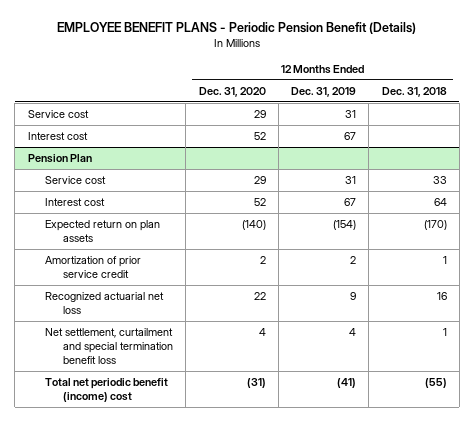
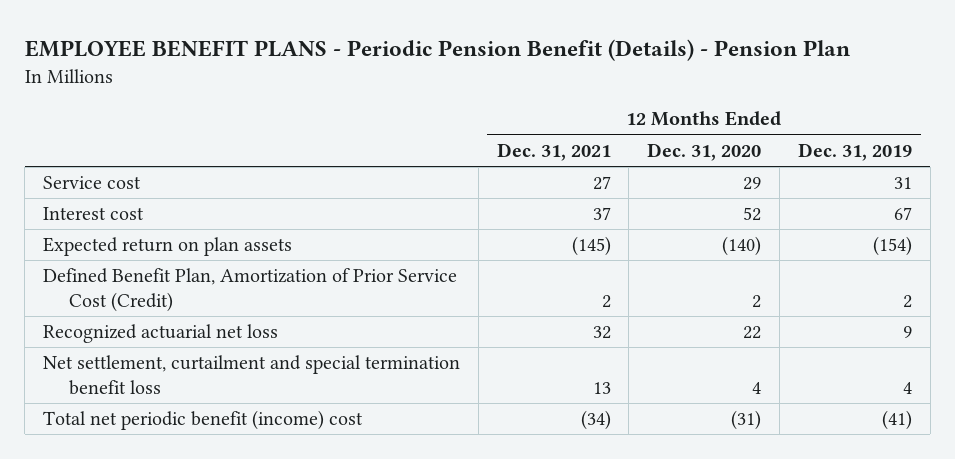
- EMPLOYEE BENEFIT PLANS - Periodic Pension Benefit (Details)
+ EMPLOYEE BENEFIT PLANS - Periodic Pension Benefit (Details) - Pension Plan
- | 12 Months Ended Dec. 31, 2020 | 12 Months Ended Dec. 31, 2019 | 12 Months Ended Dec. 31, 2018
+ | 12 Months Ended Dec. 31, 2021 | 12 Months Ended Dec. 31, 2020 | 12 Months Ended Dec. 31, 2019
- Pension Plan
- Service cost | 29 | 31 | 33
- Interest cost | 52 | 67 | 64
- Amortization of prior service credit | 2 | 2 | 1
+ Defined Benefit Plan, Amortization of Prior Service Cost (Credit) | 2 | 2 | 2

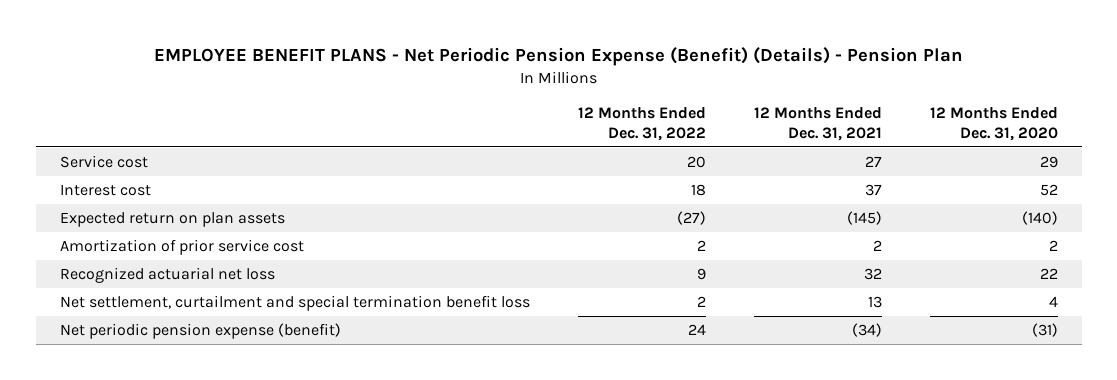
- EMPLOYEE BENEFIT PLANS - Periodic Pension Benefit (Details) - Pension Plan
+ EMPLOYEE BENEFIT PLANS - Net Periodic Pension Expense (Benefit) (Details) - Pension Plan
- | 12 Months Ended Dec. 31, 2021 | 12 Months Ended Dec. 31, 2020 | 12 Months Ended Dec. 31, 2019
+ | 12 Months Ended Dec. 31, 2022 | 12 Months Ended Dec. 31, 2021 | 12 Months Ended Dec. 31, 2020
- Defined Benefit Plan, Amortization of Prior Service Cost (Credit) | 2 | 2 | 2
+ Amortization of prior service cost | 2 | 2 | 2
- Total net periodic benefit (income) cost | (34) | (31) | (41)
+ Net periodic pension expense (benefit) | 24 | (34) | (31)

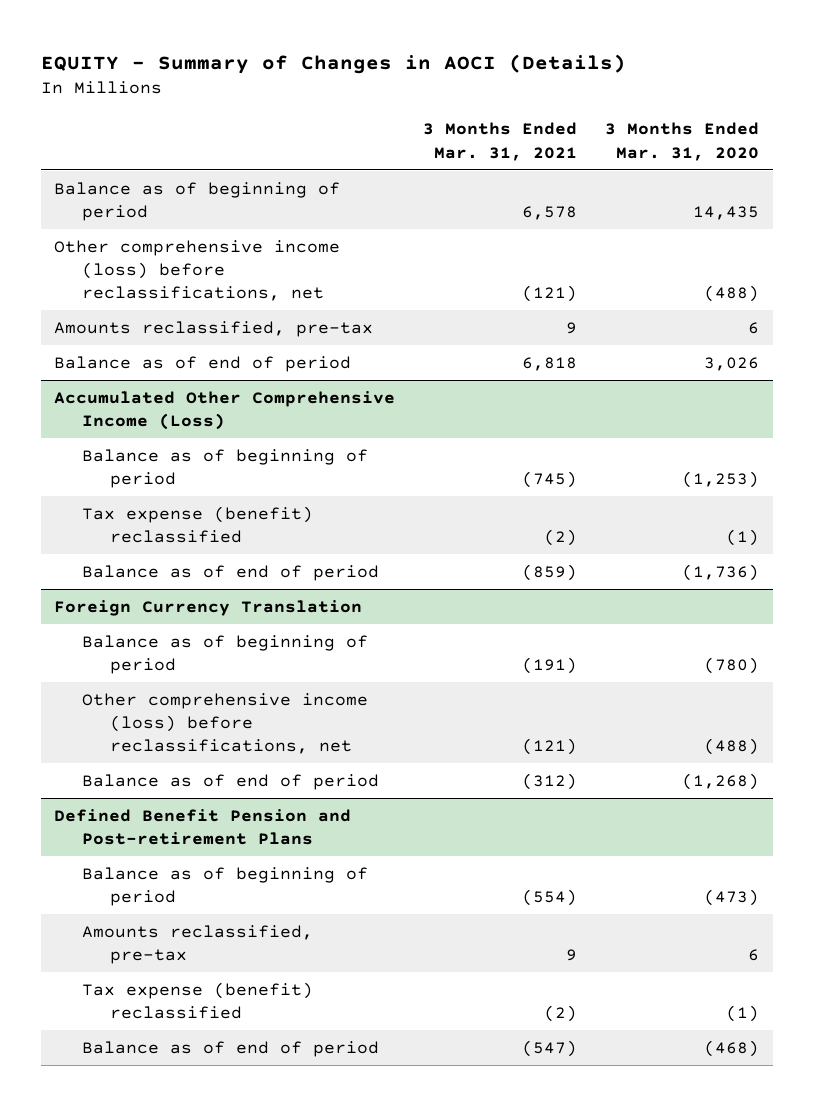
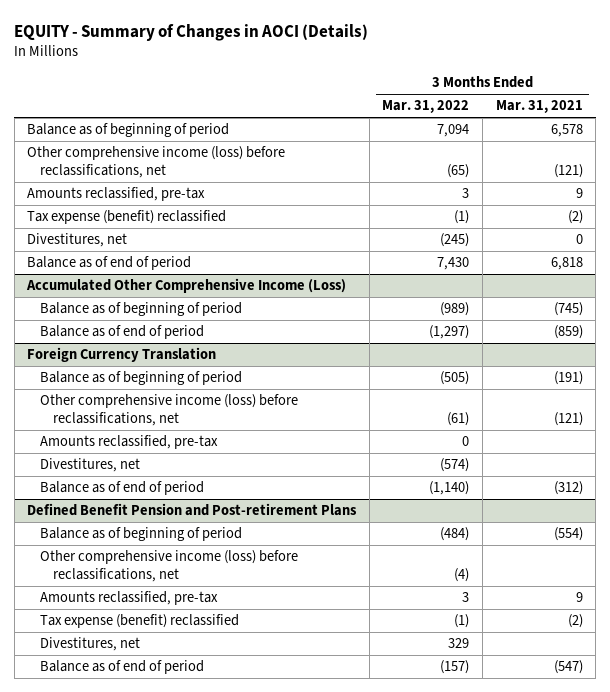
- | 3 Months Ended Mar. 31, 2021 | 3 Months Ended Mar. 31, 2020
+ | 3 Months Ended Mar. 31, 2022 | 3 Months Ended Mar. 31, 2021
+ Tax expense (benefit) reclassified | (1) | (2)
+ Divestitures, net | (245) | 0
@ Accumulated Other Comprehensive Income (Loss)
- Tax expense (benefit) reclassified | (2) | (1)
@ Foreign Currency Translation
+ Amounts reclassified, pre-tax | 0 |
+ Divestitures, net | (574) |
@ Defined Benefit Pension and Post-retirement Plans
+ Other comprehensive income (loss) before reclassifications, net | (4) |
+ Divestitures, net | 329 |

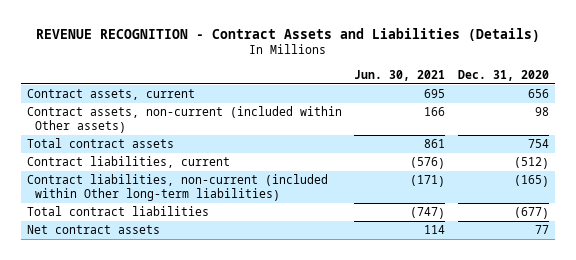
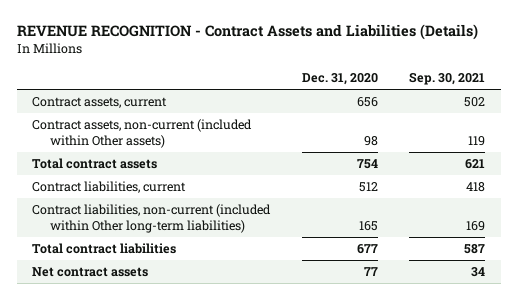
- | Jun. 30, 2021 | Dec. 31, 2020
+ | Dec. 31, 2020 | Sep. 30, 2021
- Contract liabilities, current | (576) | (512)
- Contract liabilities, non-current (included within Other long-term liabilities) | (171) | (165)
- Total contract liabilities | (747) | (677)
+ Contract liabilities, current | 512 | 418
+ Contract liabilities, non-current (included within Other long-term liabilities) | 165 | 169
+ Total contract liabilities | 677 | 587

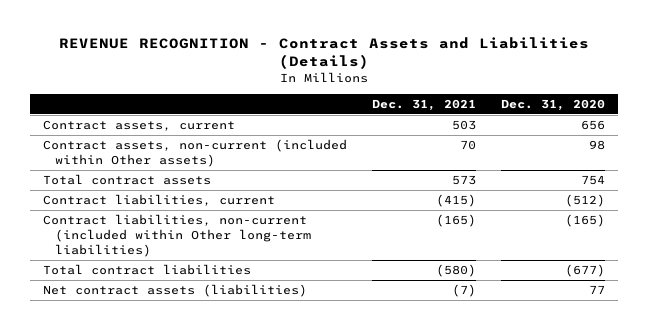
- | Dec. 31, 2020 | Sep. 30, 2021
+ | Dec. 31, 2021 | Dec. 31, 2020
- Contract liabilities, current | 512 | 418
- Contract liabilities, non-current (included within Other long-term liabilities) | 165 | 169
- Total contract liabilities | 677 | 587
- Net contract assets | 77 | 34
+ Contract liabilities, current | (415) | (512)
+ Contract liabilities, non-current (included within Other long-term liabilities) | (165) | (165)
+ Total contract liabilities | (580) | (677)
+ Net contract assets (liabilities) | (7) | 77

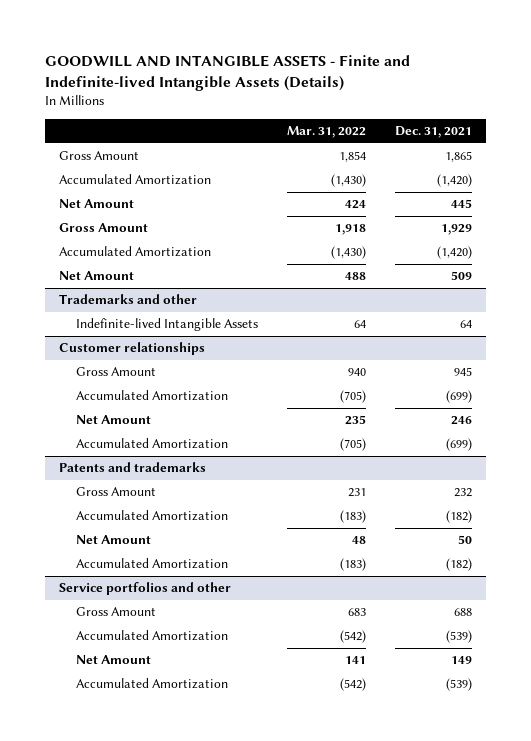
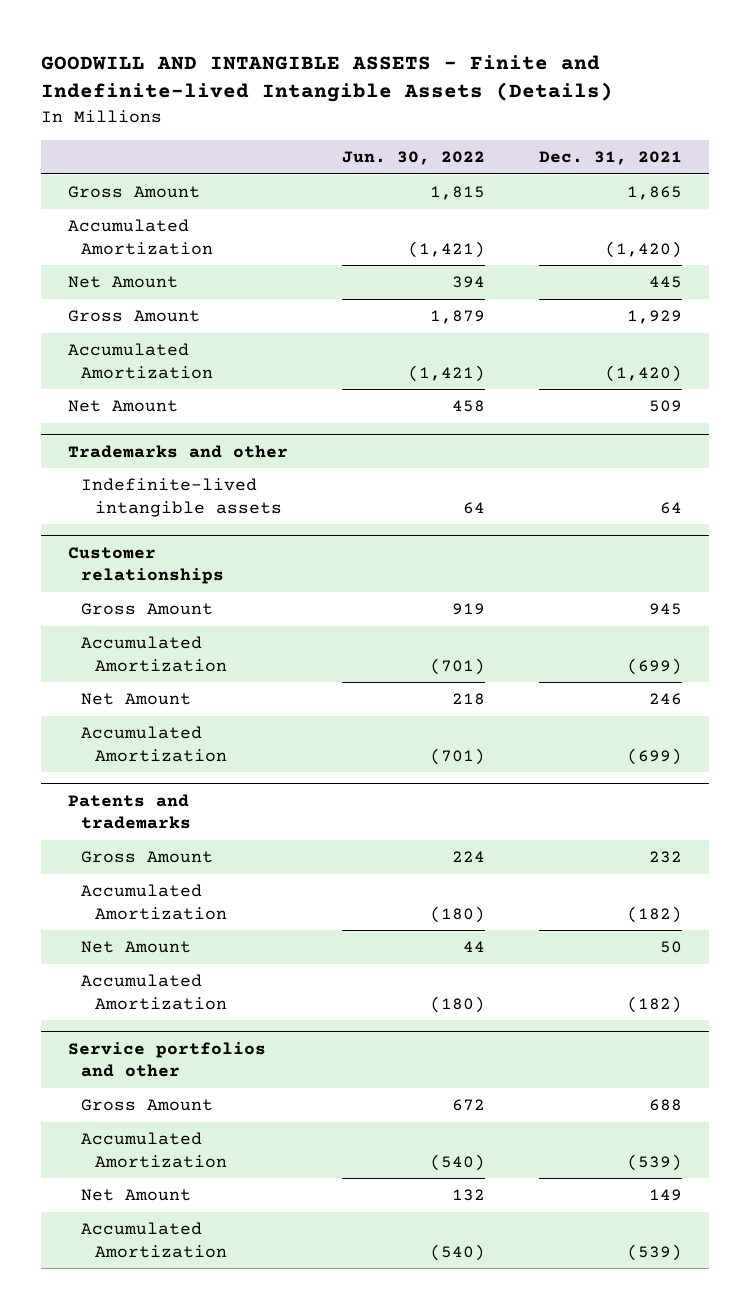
- | Mar. 31, 2022 | Dec. 31, 2021
+ | Jun. 30, 2022 | Dec. 31, 2021
@ Trademarks and other
- Indefinite-lived Intangible Assets | 64 | 64
+ Indefinite-lived intangible assets | 64 | 64

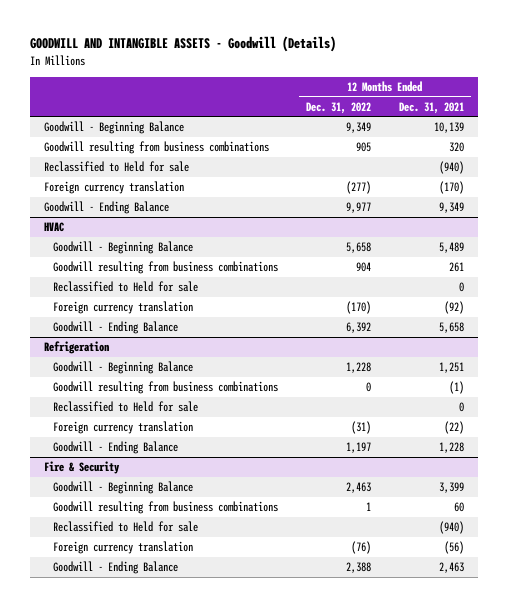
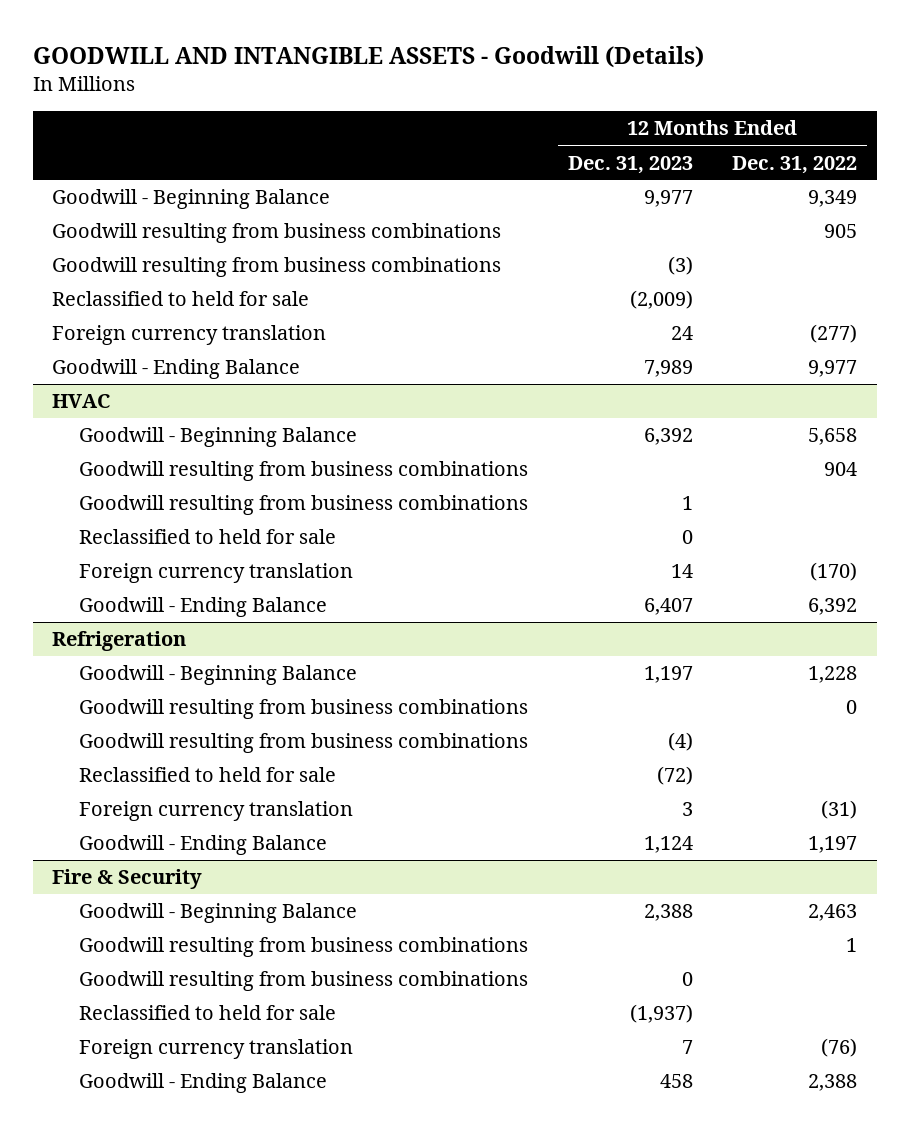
- | 12 Months Ended Dec. 31, 2022 | 12 Months Ended Dec. 31, 2021
+ | 12 Months Ended Dec. 31, 2023 | 12 Months Ended Dec. 31, 2022
- Reclassified to Held for sale | | (940)
+ Goodwill resulting from business combinations | (3) |
+ Reclassified to held for sale | (2,009) |
@ HVAC
- Reclassified to Held for sale | | 0
+ Goodwill resulting from business combinations | 1 |
+ Reclassified to held for sale | 0 |
@ Refrigeration
- Reclassified to Held for sale | | 0
+ Goodwill resulting from business combinations | (4) |
+ Reclassified to held for sale | (72) |
@ Fire & Security
- Reclassified to Held for sale | | (940)
+ Goodwill resulting from business combinations | 0 |
+ Reclassified to held for sale | (1,937) |

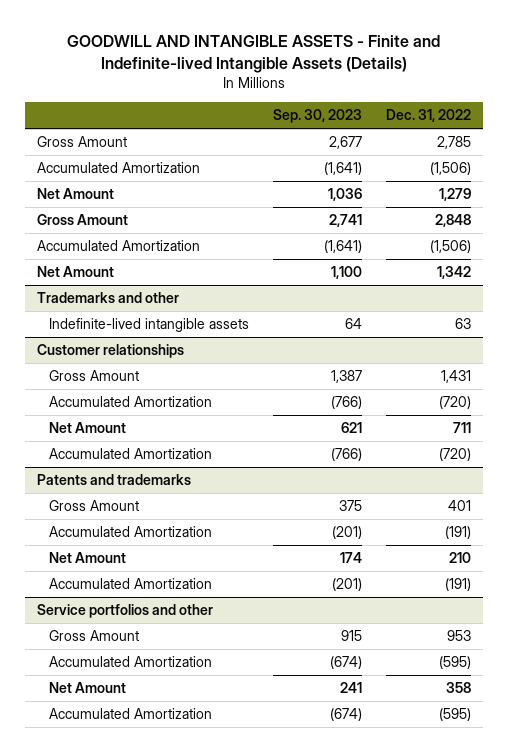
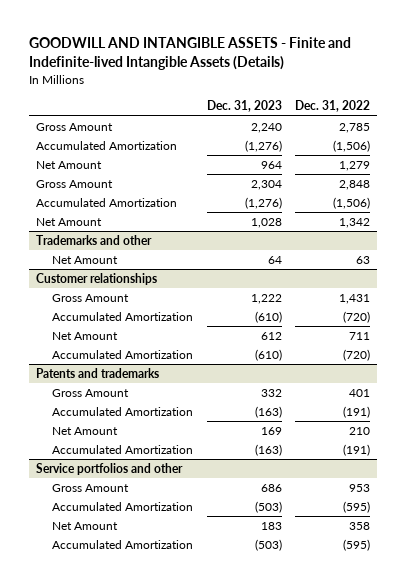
- | Sep. 30, 2023 | Dec. 31, 2022
+ | Dec. 31, 2023 | Dec. 31, 2022
@ Trademarks and other
- Indefinite-lived intangible assets | 64 | 63
+ Net Amount | 64 | 63

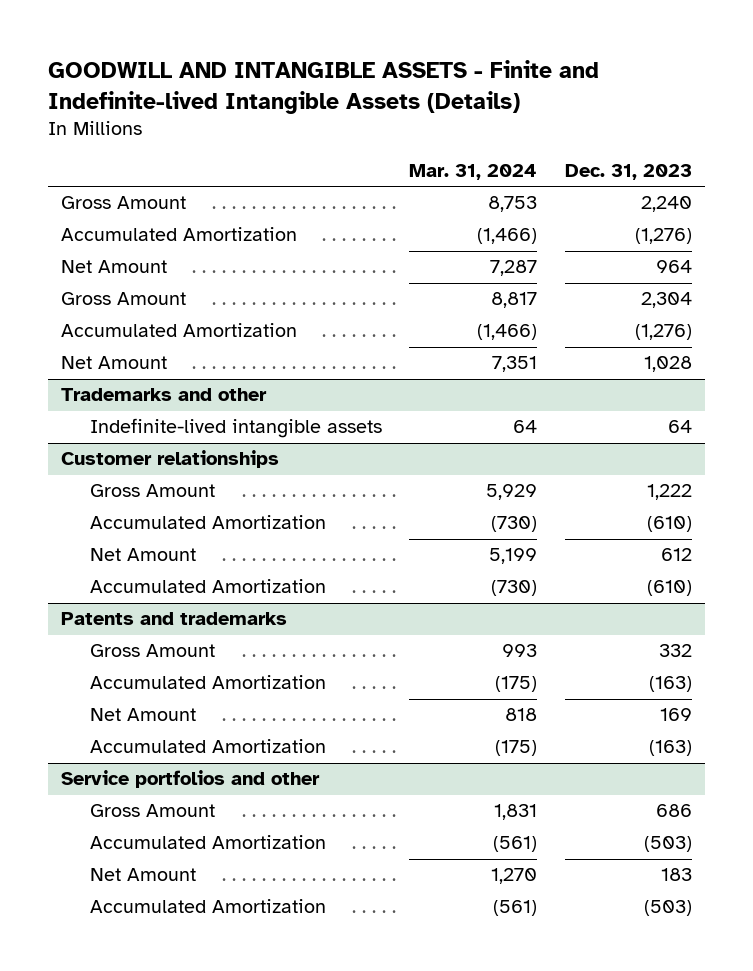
- | Dec. 31, 2023 | Dec. 31, 2022
+ | Mar. 31, 2024 | Dec. 31, 2023
@ Trademarks and other
- Net Amount | 64 | 63
+ Indefinite-lived intangible assets | 64 | 64

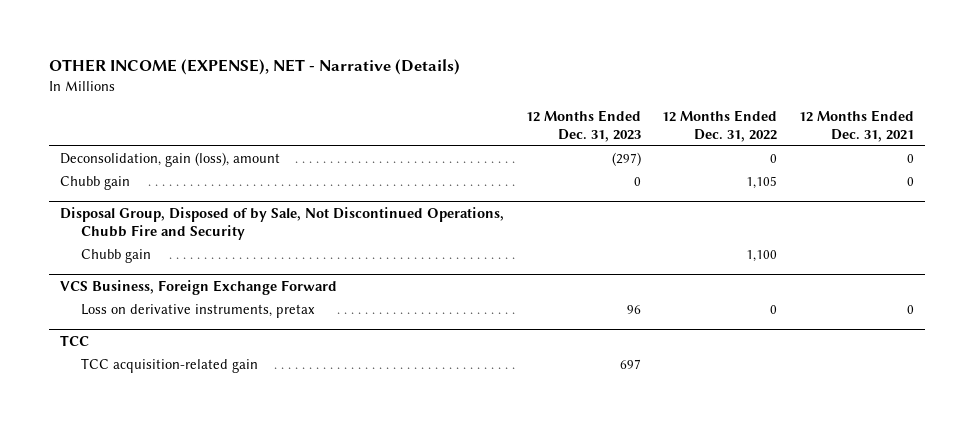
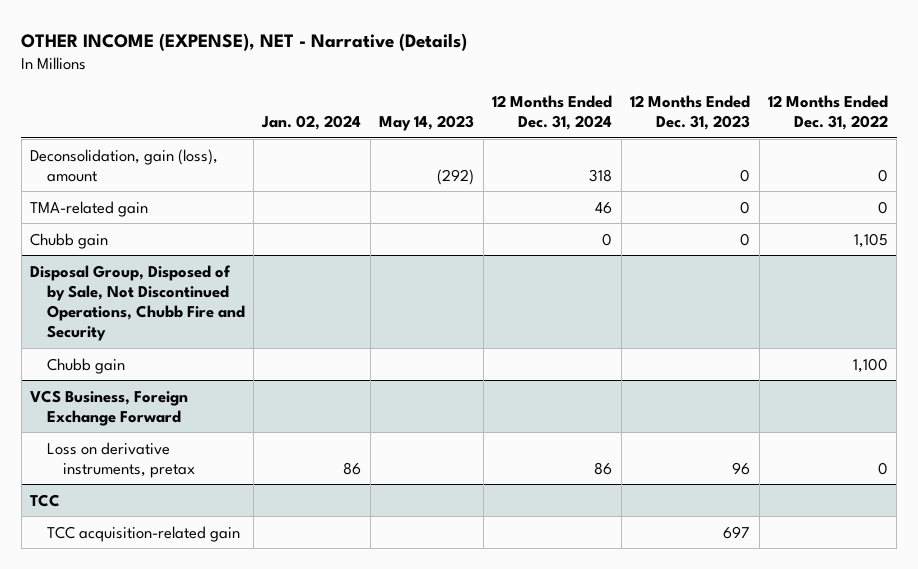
- | 12 Months Ended Dec. 31, 2023 | 12 Months Ended Dec. 31, 2022 | 12 Months Ended Dec. 31, 2021
+ | Jan. 02, 2024 | May 14, 2023 | 12 Months Ended Dec. 31, 2024 | 12 Months Ended Dec. 31, 2023 | 12 Months Ended Dec. 31, 2022
- Deconsolidation, gain (loss), amount | (297) | 0 | 0
+ Deconsolidation, gain (loss), amount | | (292) | 318 | 0 | 0
+ TMA-related gain | | | 46 | 0 | 0

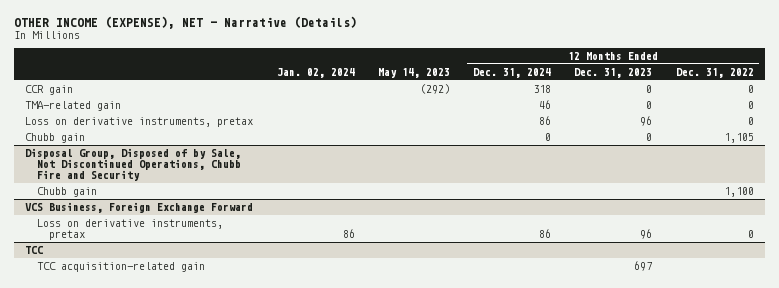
- Deconsolidation, gain (loss), amount | | (292) | 318 | 0 | 0
+ CCR gain | | (292) | 318 | 0 | 0
+ Loss on derivative instruments, pretax | | | 86 | 96 | 0

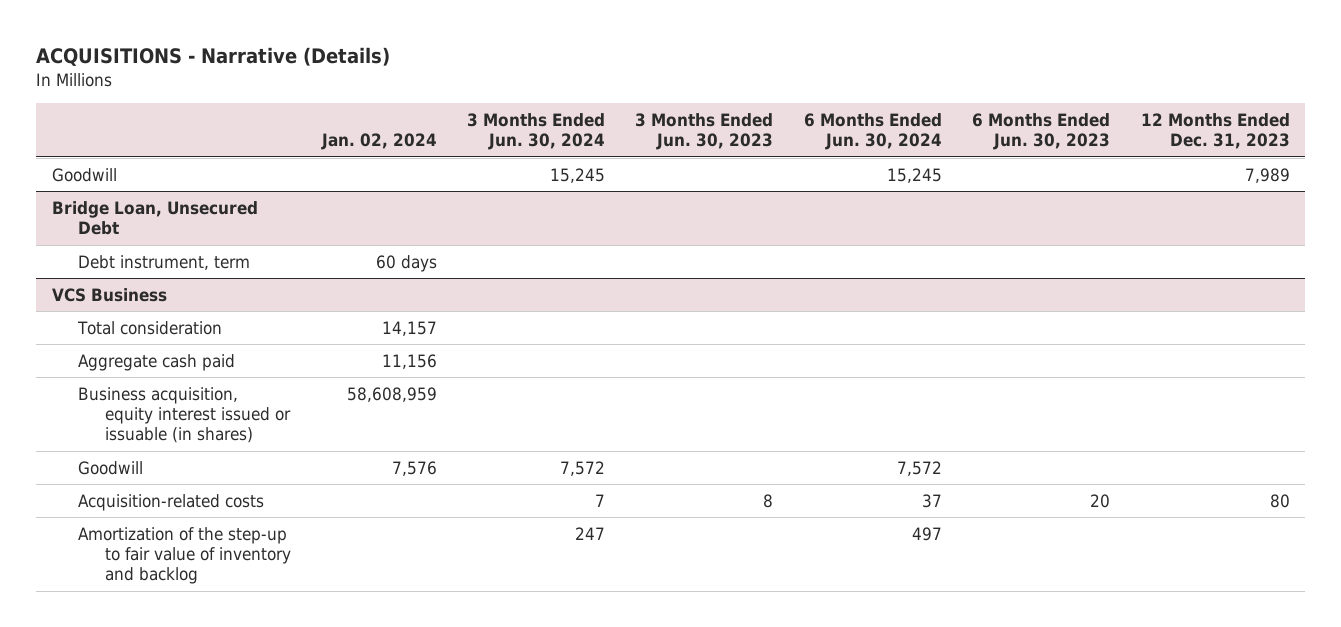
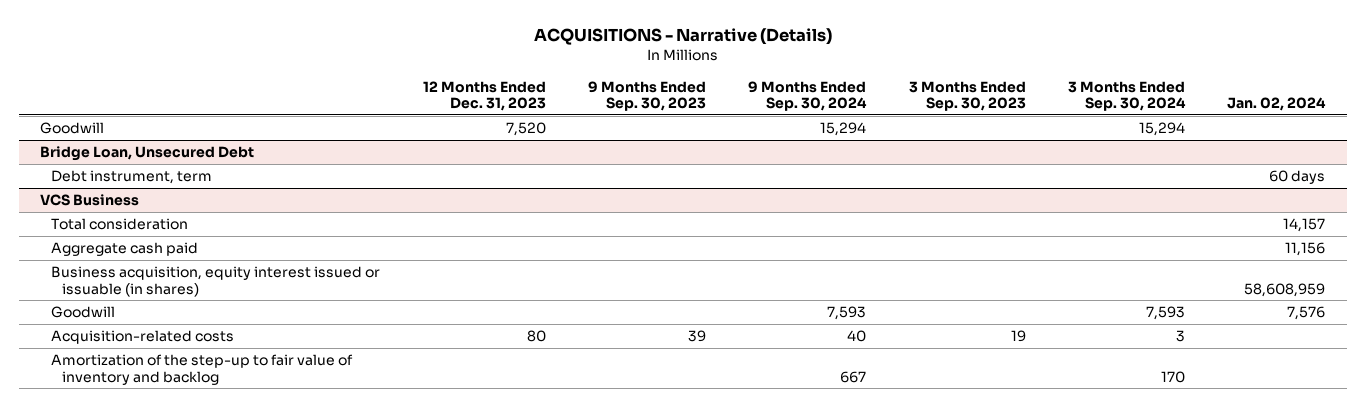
- | Jan. 02, 2024 | 3 Months Ended Jun. 30, 2024 | 3 Months Ended Jun. 30, 2023 | 6 Months Ended Jun. 30, 2024 | 6 Months Ended Jun. 30, 2023 | 12 Months Ended Dec. 31, 2023
+ | 12 Months Ended Dec. 31, 2023 | 9 Months Ended Sep. 30, 2023 | 9 Months Ended Sep. 30, 2024 | 3 Months Ended Sep. 30, 2023 | 3 Months Ended Sep. 30, 2024 | Jan. 02, 2024
- Goodwill | | 15,245 | | 15,245 | | 7,989
+ Goodwill | 7,520 | | 15,294 | | 15,294 |

